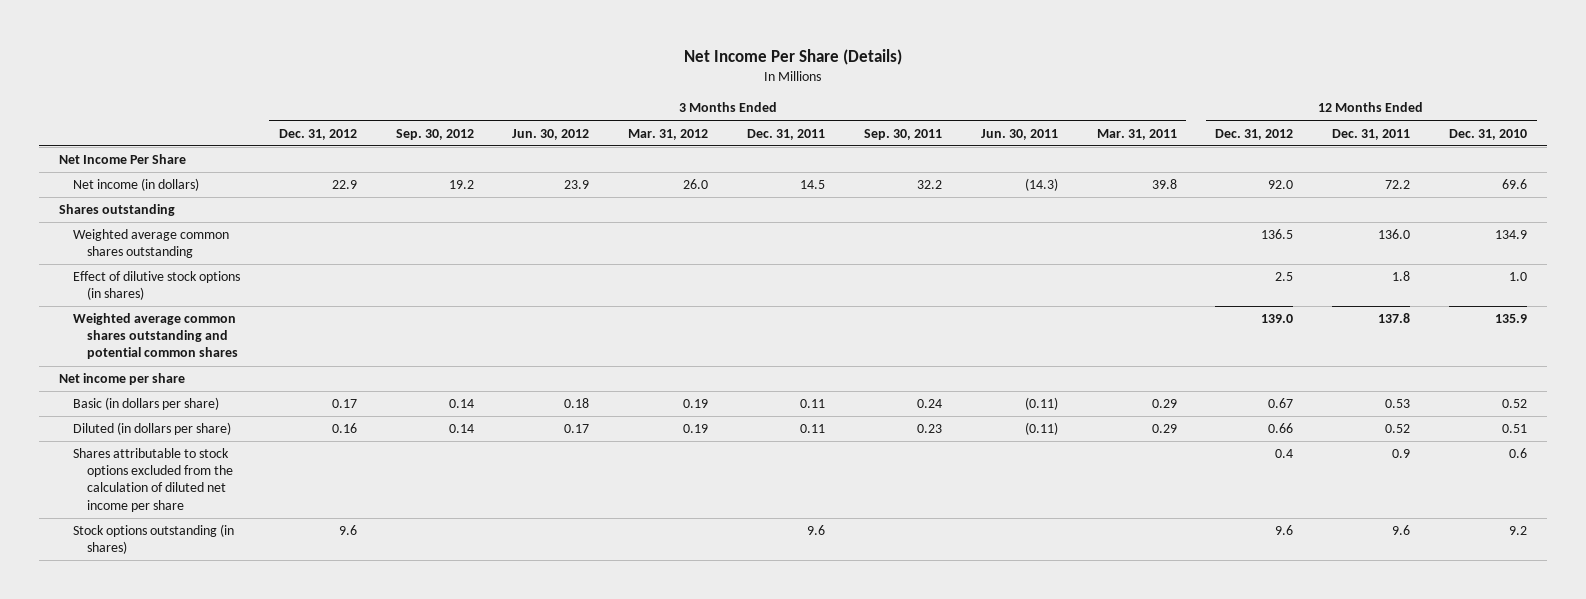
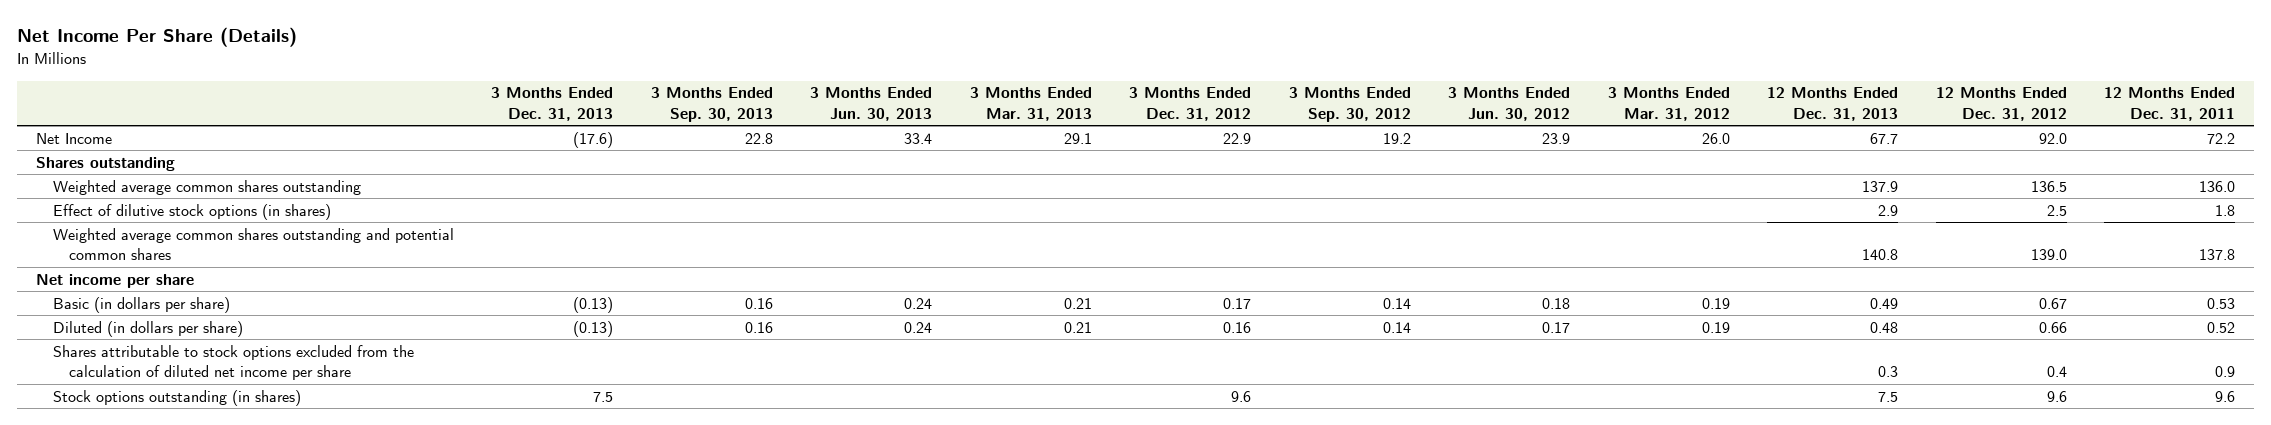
- | 3 Months Ended Dec. 31, 2012 | 3 Months Ended Sep. 30, 2012 | 3 Months Ended Jun. 30, 2012 | 3 Months Ended Mar. 31, 2012 | 3 Months Ended Dec. 31, 2011 | 3 Months Ended Sep. 30, 2011 | 3 Months Ended Jun. 30, 2011 | 3 Months Ended Mar. 31, 2011 | 12 Months Ended Dec. 31, 2012 | 12 Months Ended Dec. 31, 2011 | 12 Months Ended Dec. 31, 2010
+ | 3 Months Ended Dec. 31, 2013 | 3 Months Ended Sep. 30, 2013 | 3 Months Ended Jun. 30, 2013 | 3 Months Ended Mar. 31, 2013 | 3 Months Ended Dec. 31, 2012 | 3 Months Ended Sep. 30, 2012 | 3 Months Ended Jun. 30, 2012 | 3 Months Ended Mar. 31, 2012 | 12 Months Ended Dec. 31, 2013 | 12 Months Ended Dec. 31, 2012 | 12 Months Ended Dec. 31, 2011
- Net Income Per Share
- Net income (in dollars) | 22.9 | 19.2 | 23.9 | 26.0 | 14.5 | 32.2 | (14.3) | 39.8 | 92.0 | 72.2 | 69.6
+ Net Income | (17.6) | 22.8 | 33.4 | 29.1 | 22.9 | 19.2 | 23.9 | 26.0 | 67.7 | 92.0 | 72.2

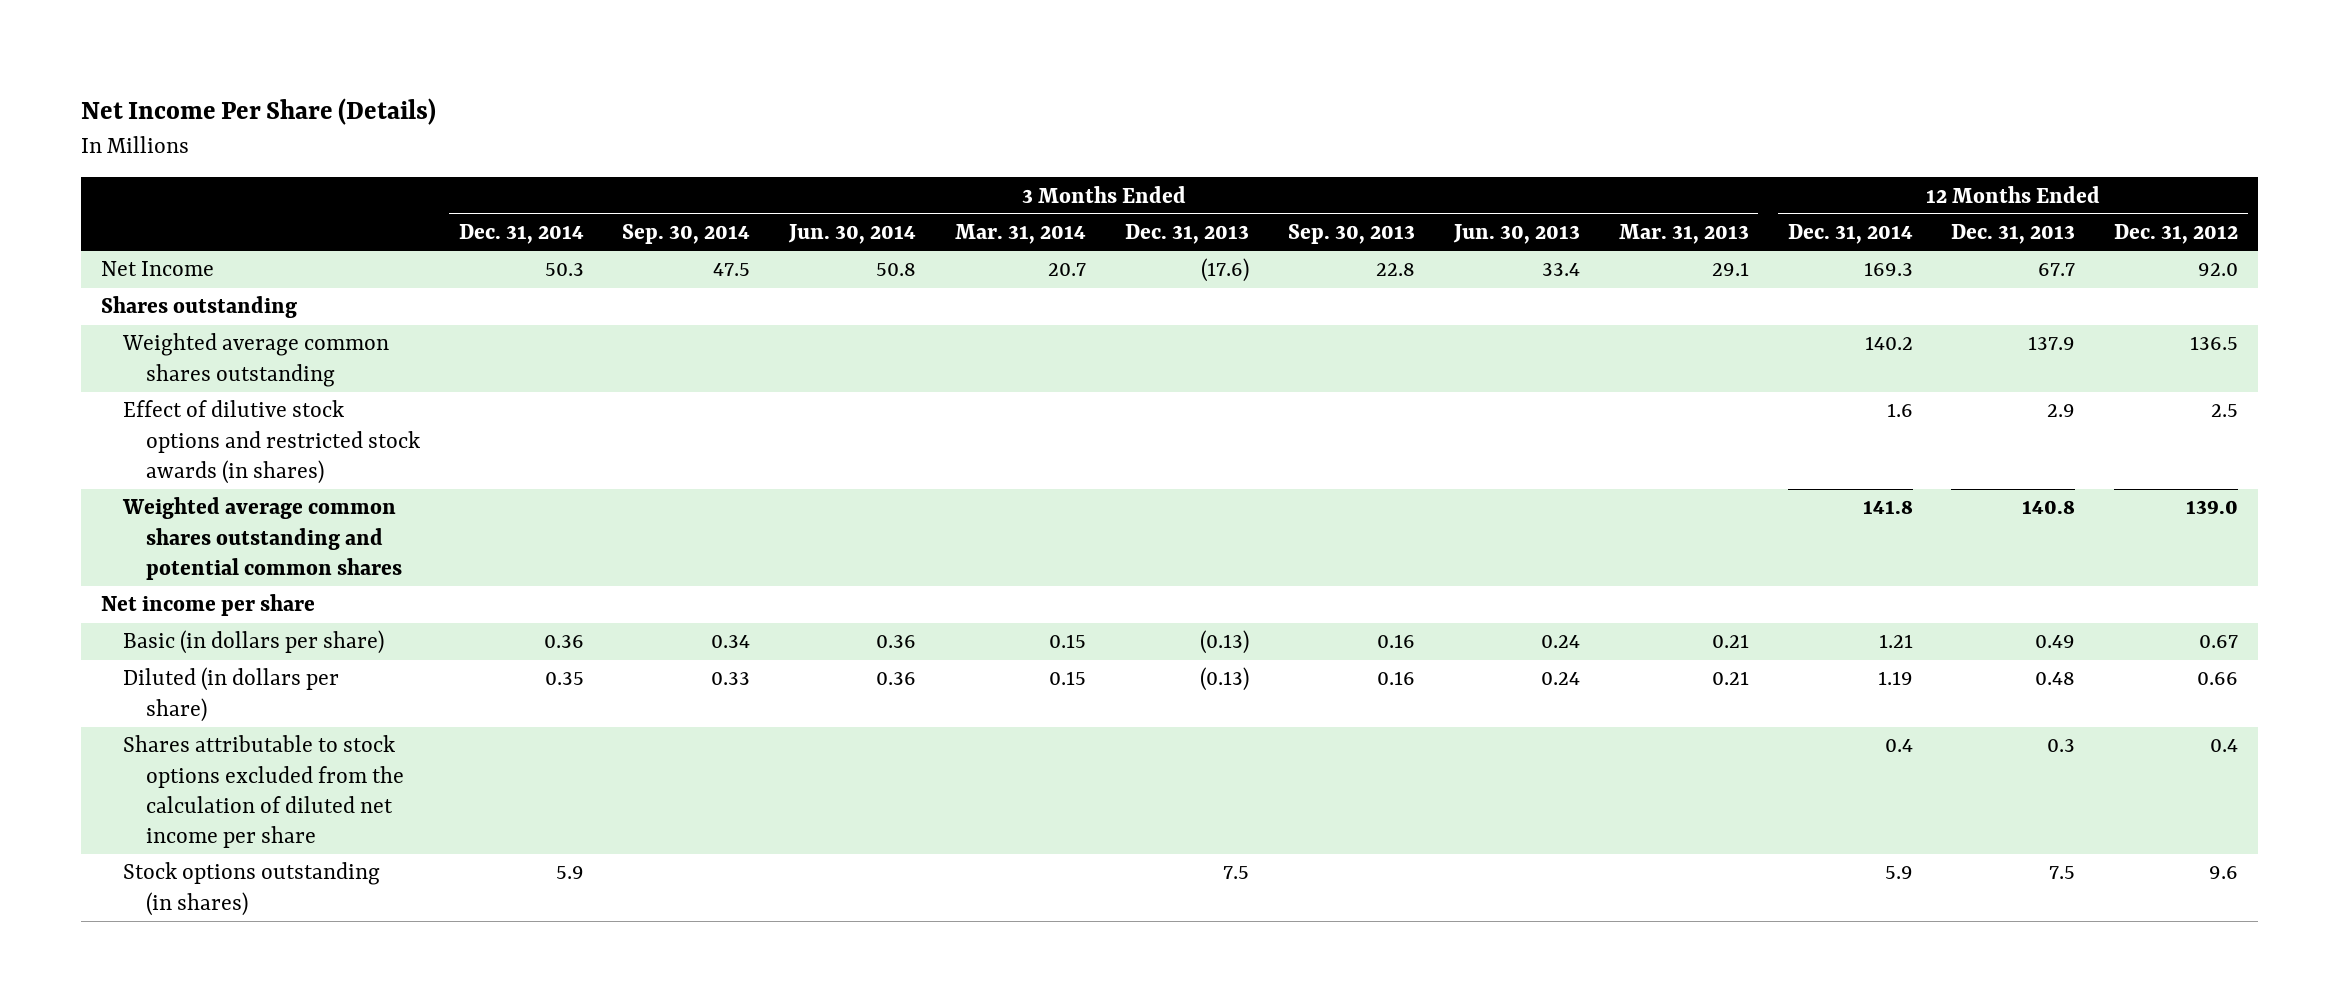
- | 3 Months Ended Dec. 31, 2013 | 3 Months Ended Sep. 30, 2013 | 3 Months Ended Jun. 30, 2013 | 3 Months Ended Mar. 31, 2013 | 3 Months Ended Dec. 31, 2012 | 3 Months Ended Sep. 30, 2012 | 3 Months Ended Jun. 30, 2012 | 3 Months Ended Mar. 31, 2012 | 12 Months Ended Dec. 31, 2013 | 12 Months Ended Dec. 31, 2012 | 12 Months Ended Dec. 31, 2011
+ | 3 Months Ended Dec. 31, 2014 | 3 Months Ended Sep. 30, 2014 | 3 Months Ended Jun. 30, 2014 | 3 Months Ended Mar. 31, 2014 | 3 Months Ended Dec. 31, 2013 | 3 Months Ended Sep. 30, 2013 | 3 Months Ended Jun. 30, 2013 | 3 Months Ended Mar. 31, 2013 | 12 Months Ended Dec. 31, 2014 | 12 Months Ended Dec. 31, 2013 | 12 Months Ended Dec. 31, 2012
- Effect of dilutive stock options (in shares) | | | | | | | | | 2.9 | 2.5 | 1.8
+ Effect of dilutive stock options and restricted stock awards (in shares) | | | | | | | | | 1.6 | 2.9 | 2.5

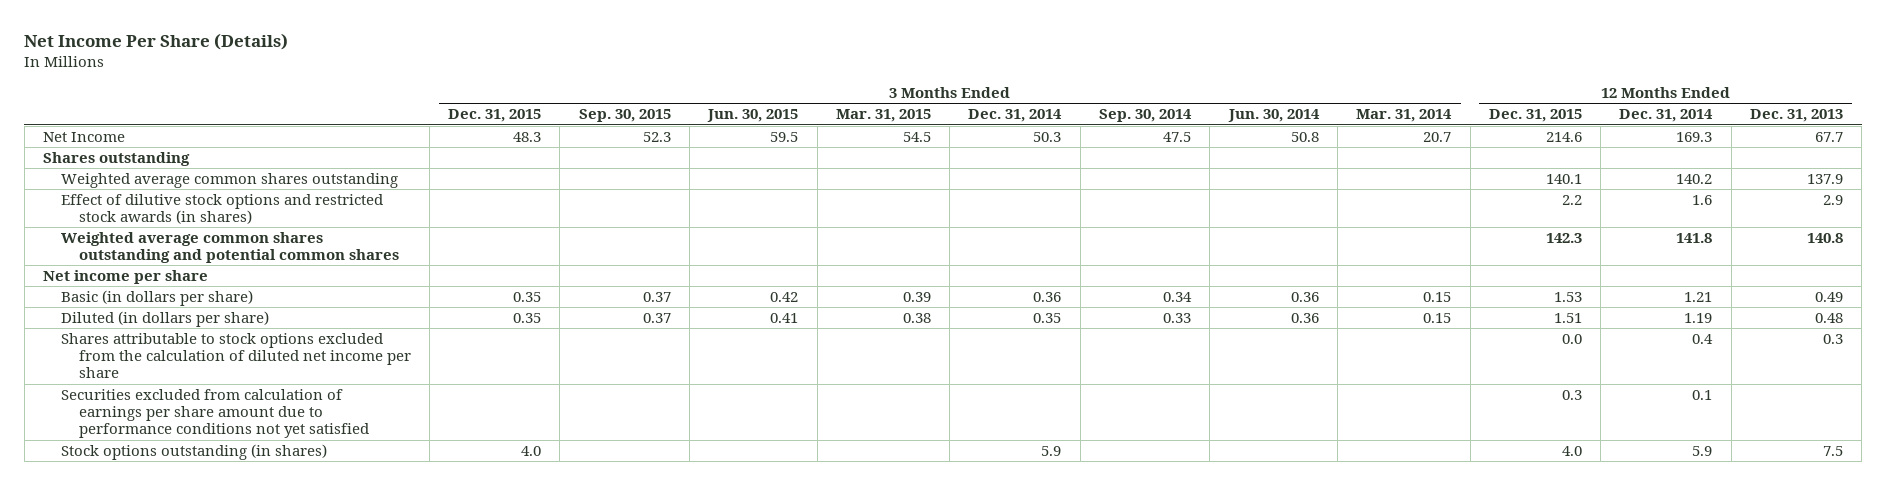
- | 3 Months Ended Dec. 31, 2014 | 3 Months Ended Sep. 30, 2014 | 3 Months Ended Jun. 30, 2014 | 3 Months Ended Mar. 31, 2014 | 3 Months Ended Dec. 31, 2013 | 3 Months Ended Sep. 30, 2013 | 3 Months Ended Jun. 30, 2013 | 3 Months Ended Mar. 31, 2013 | 12 Months Ended Dec. 31, 2014 | 12 Months Ended Dec. 31, 2013 | 12 Months Ended Dec. 31, 2012
+ | 3 Months Ended Dec. 31, 2015 | 3 Months Ended Sep. 30, 2015 | 3 Months Ended Jun. 30, 2015 | 3 Months Ended Mar. 31, 2015 | 3 Months Ended Dec. 31, 2014 | 3 Months Ended Sep. 30, 2014 | 3 Months Ended Jun. 30, 2014 | 3 Months Ended Mar. 31, 2014 | 12 Months Ended Dec. 31, 2015 | 12 Months Ended Dec. 31, 2014 | 12 Months Ended Dec. 31, 2013
+ Securities excluded from calculation of earnings per share amount due to performance conditions not yet satisfied | | | | | | | | | 0.3 | 0.1 |

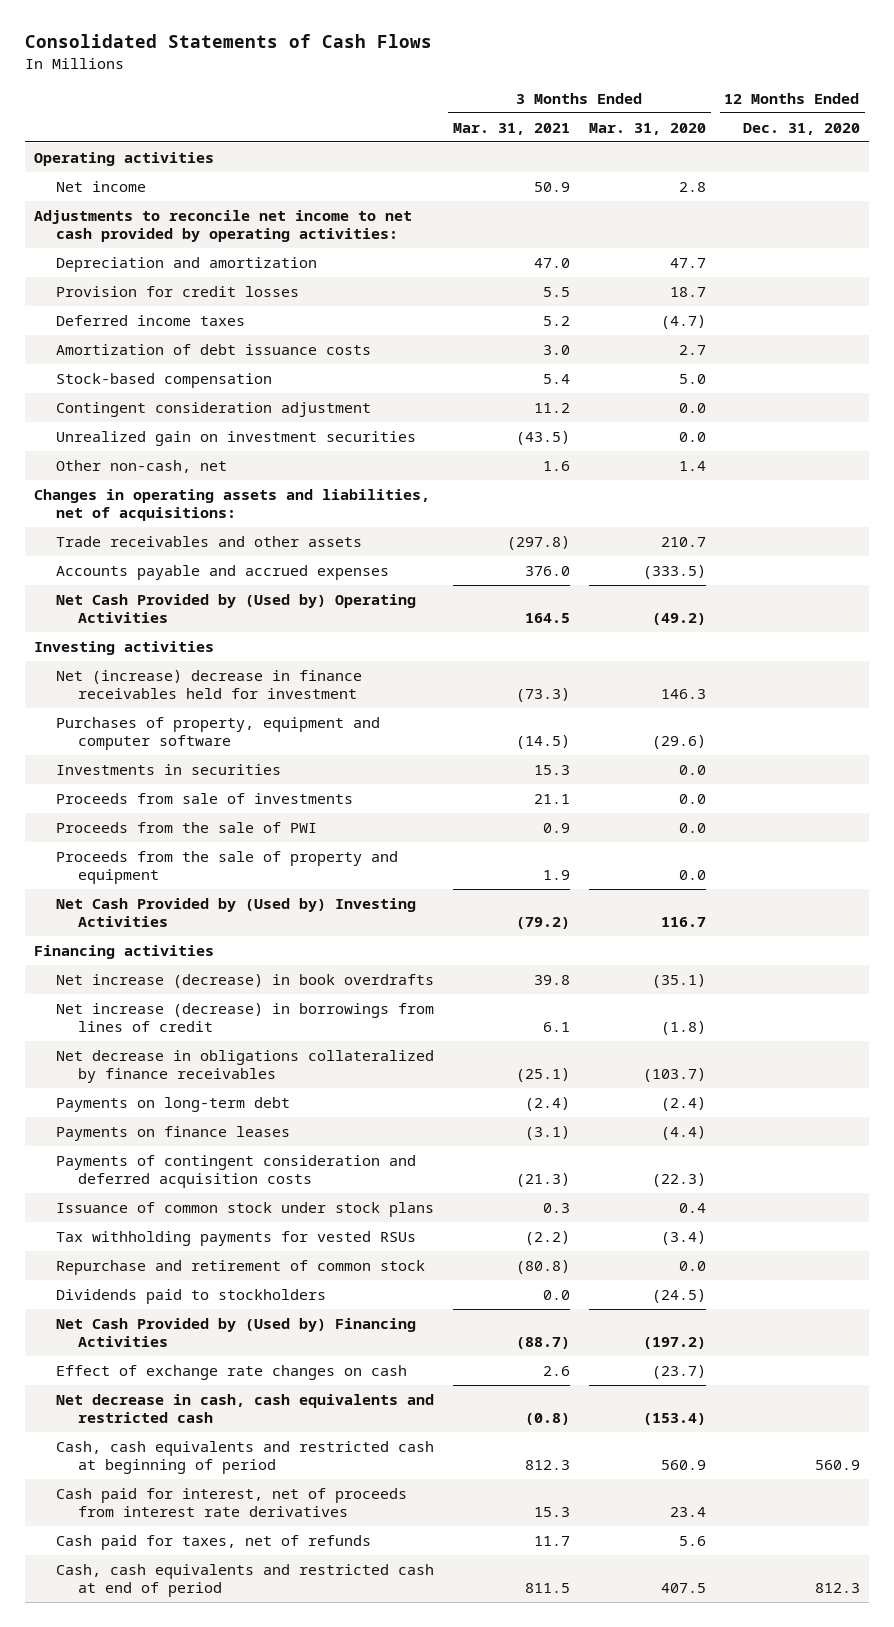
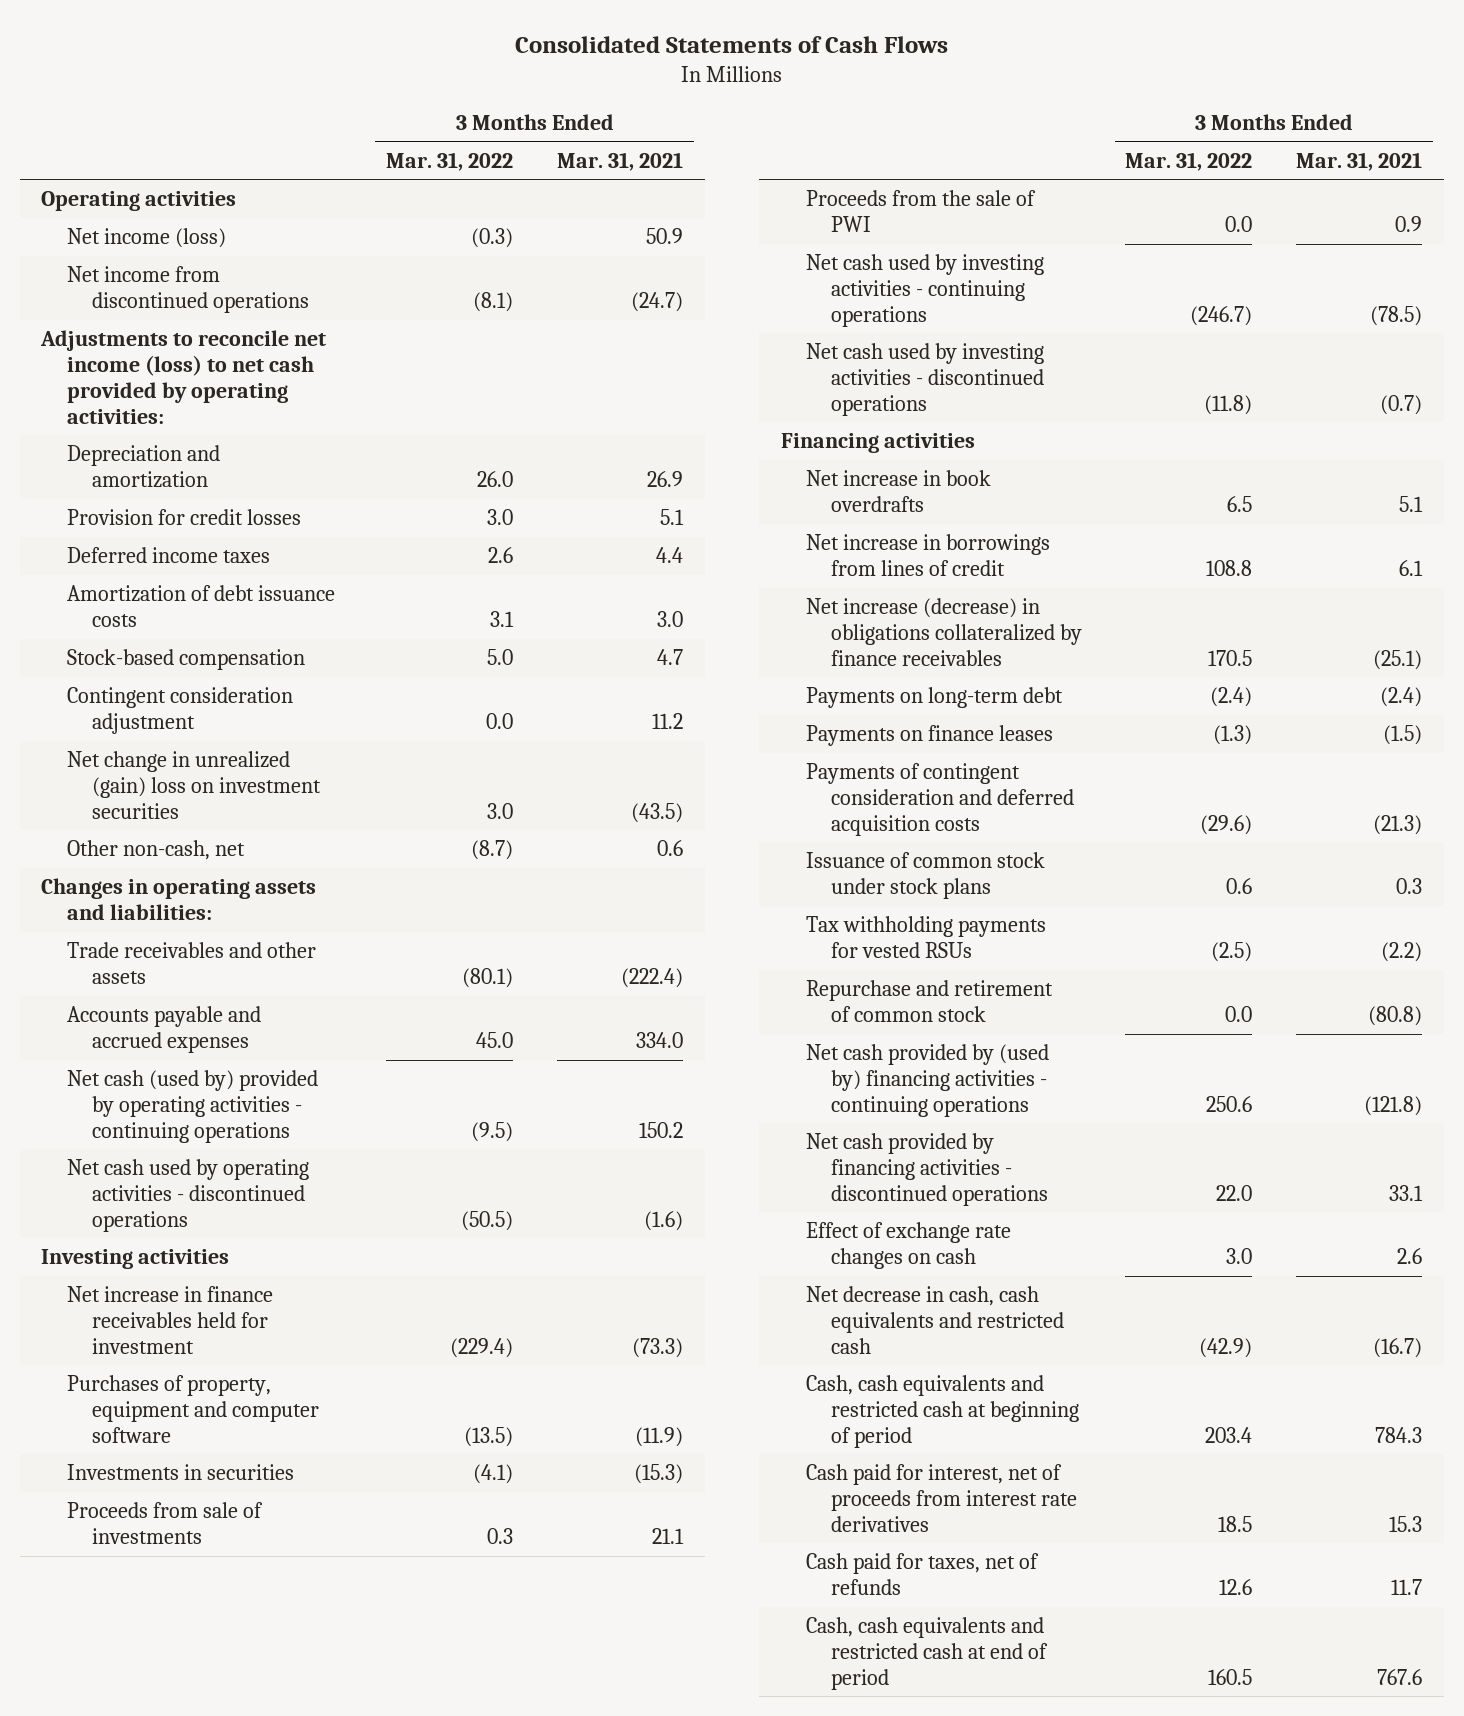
- | 3 Months Ended Mar. 31, 2021 | 3 Months Ended Mar. 31, 2020 | 12 Months Ended Dec. 31, 2020
+ | 3 Months Ended Mar. 31, 2022 | 3 Months Ended Mar. 31, 2021
- Net income | 50.9 | 2.8 |
- Adjustments to reconcile net income to net cash provided by operating activities:
- Depreciation and amortization | 47.0 | 47.7 |
- Provision for credit losses | 5.5 | 18.7 |
- Deferred income taxes | 5.2 | (4.7) |
+ Net income (loss) | (0.3) | 50.9
+ Net income from discontinued operations | (8.1) | (24.7)
+ Adjustments to reconcile net income (loss) to net cash provided by operating activities:
+ Depreciation and amortization | 26.0 | 26.9
+ Provision for credit losses | 3.0 | 5.1
+ Deferred income taxes | 2.6 | 4.4
- Stock-based compensation | 5.4 | 5.0 |
+ Stock-based compensation | 5.0 | 4.7
- Unrealized gain on investment securities | (43.5) | 0.0 |
- Other non-cash, net | 1.6 | 1.4 |
- Changes in operating assets and liabilities, net of acquisitions:
- Trade receivables and other assets | (297.8) | 210.7 |
- Accounts payable and accrued expenses | 376.0 | (333.5) |
- Net Cash Provided by (Used by) Operating Activities | 164.5 | (49.2) |
+ Net change in unrealized (gain) loss on investment securities | 3.0 | (43.5)
+ Other non-cash, net | (8.7) | 0.6
+ Changes in operating assets and liabilities:
+ Trade receivables and other assets | (80.1) | (222.4)
+ Accounts payable and accrued expenses | 45.0 | 334.0
+ Net cash (used by) provided by operating activities - continuing operations | (9.5) | 150.2
+ Net cash used by operating activities - discontinued operations | (50.5) | (1.6)
- Net (increase) decrease in finance receivables held for investment | (73.3) | 146.3 |
- Purchases of property, equipment and computer software | (14.5) | (29.6) |
- Investments in securities | 15.3 | 0.0 |
+ Net increase in finance receivables held for investment | (229.4) | (73.3)
+ Purchases of property, equipment and computer software | (13.5) | (11.9)
+ Investments in securities | (4.1) | (15.3)
- Proceeds from the sale of property and equipment | 1.9 | 0.0 |
- Net Cash Provided by (Used by) Investing Activities | (79.2) | 116.7 |
+ Net cash used by investing activities - continuing operations | (246.7) | (78.5)
+ Net cash used by investing activities - discontinued operations | (11.8) | (0.7)
- Net increase (decrease) in book overdrafts | 39.8 | (35.1) |
- Net increase (decrease) in borrowings from lines of credit | 6.1 | (1.8) |
- Net decrease in obligations collateralized by finance receivables | (25.1) | (103.7) |
+ Net increase in book overdrafts | 6.5 | 5.1
+ Net increase in borrowings from lines of credit | 108.8 | 6.1
+ Net increase (decrease) in obligations collateralized by finance receivables | 170.5 | (25.1)
- Payments on finance leases | (3.1) | (4.4) |
+ Payments on finance leases | (1.3) | (1.5)
- Dividends paid to stockholders | 0.0 | (24.5) |
- Net Cash Provided by (Used by) Financing Activities | (88.7) | (197.2) |
+ Net cash provided by (used by) financing activities - continuing operations | 250.6 | (121.8)
+ Net cash provided by financing activities - discontinued operations | 22.0 | 33.1
- Net decrease in cash, cash equivalents and restricted cash | (0.8) | (153.4) |
- Cash, cash equivalents and restricted cash at beginning of period | 812.3 | 560.9 | 560.9
+ Net decrease in cash, cash equivalents and restricted cash | (42.9) | (16.7)
+ Cash, cash equivalents and restricted cash at beginning of period | 203.4 | 784.3
- Cash, cash equivalents and restricted cash at end of period | 811.5 | 407.5 | 812.3
+ Cash, cash equivalents and restricted cash at end of period | 160.5 | 767.6

